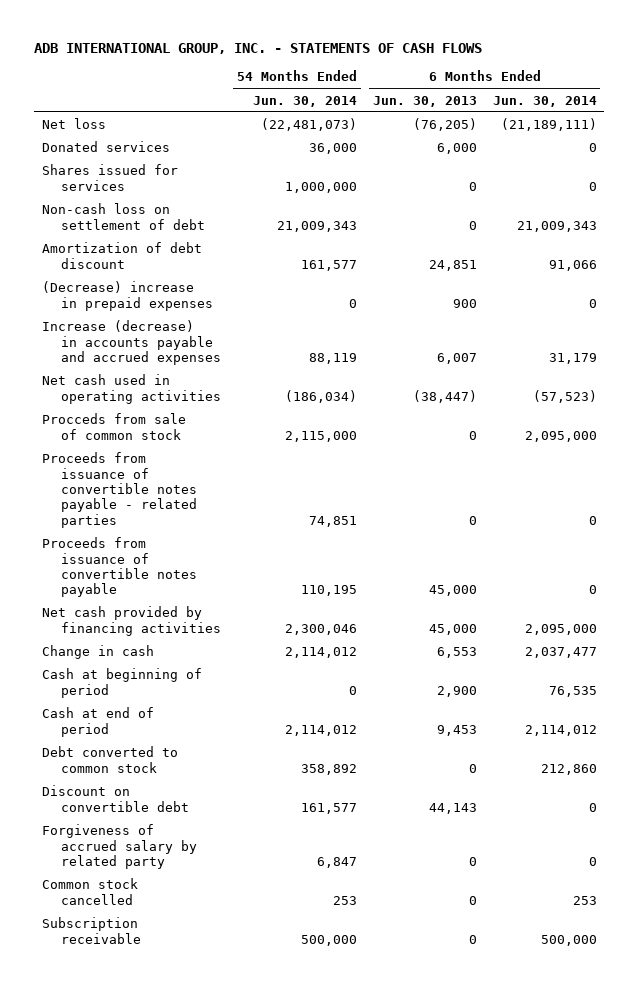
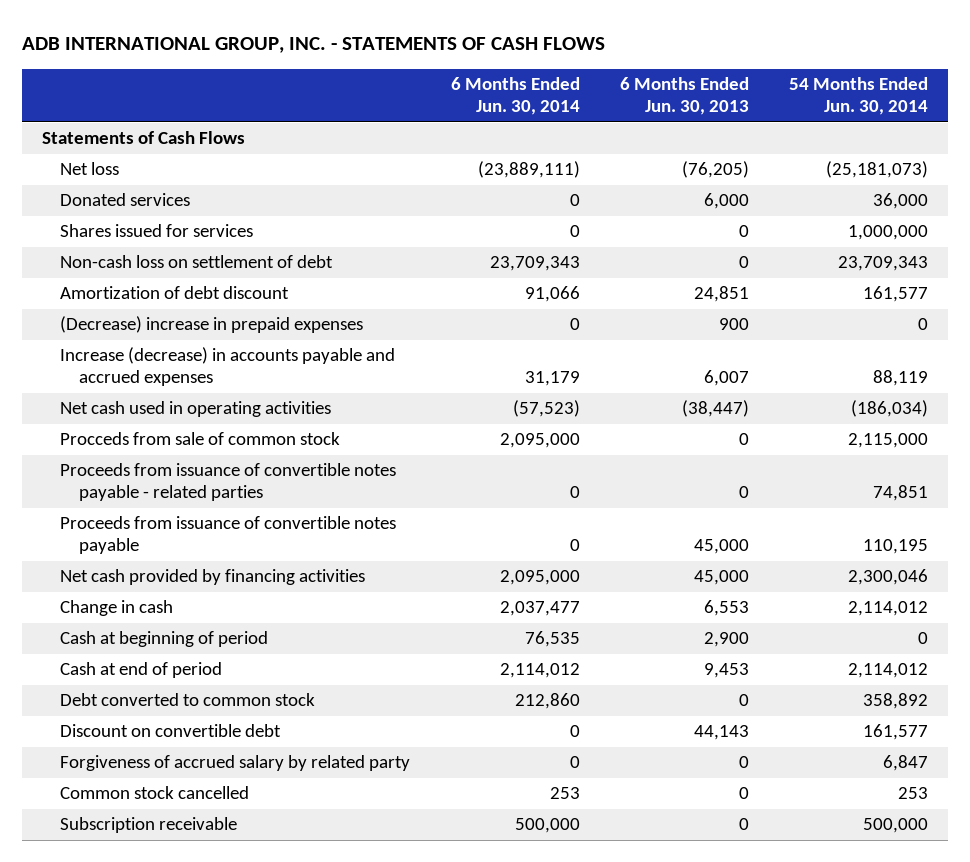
- | 54 Months Ended Jun. 30, 2014 | 6 Months Ended Jun. 30, 2013 | 6 Months Ended Jun. 30, 2014
+ | 6 Months Ended Jun. 30, 2014 | 6 Months Ended Jun. 30, 2013 | 54 Months Ended Jun. 30, 2014
- Net loss | (22,481,073) | (76,205) | (21,189,111)
+ Statements of Cash Flows
+ Net loss | (23,889,111) | (76,205) | (25,181,073)
- Non-cash loss on settlement of debt | 21,009,343 | 0 | 21,009,343
+ Non-cash loss on settlement of debt | 23,709,343 | 0 | 23,709,343

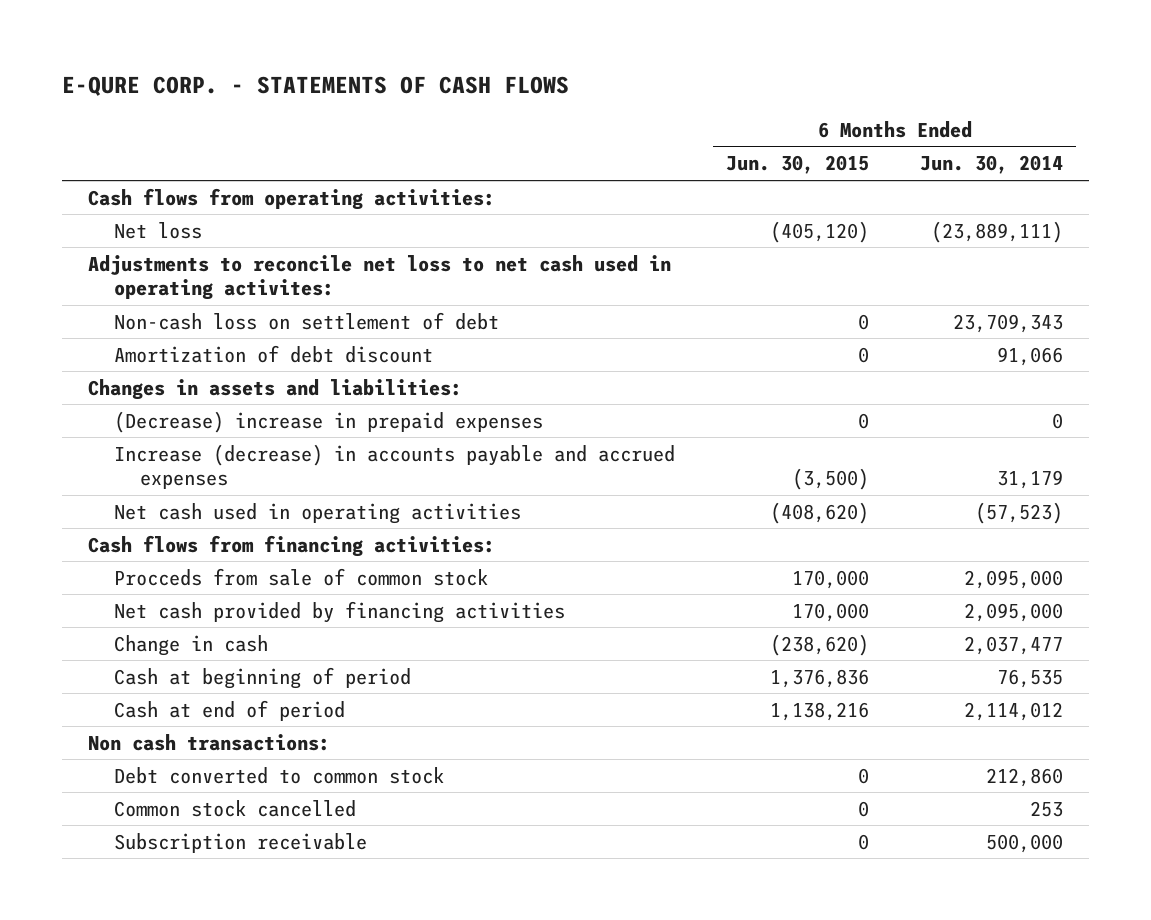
- ADB INTERNATIONAL GROUP, INC. - STATEMENTS OF CASH FLOWS
+ E-QURE CORP. - STATEMENTS OF CASH FLOWS
- | 6 Months Ended Jun. 30, 2014 | 6 Months Ended Jun. 30, 2013 | 54 Months Ended Jun. 30, 2014
+ | 6 Months Ended Jun. 30, 2015 | 6 Months Ended Jun. 30, 2014
- Statements of Cash Flows
+ Cash flows from operating activities:
- Donated services | 0 | 6,000 | 36,000
- Shares issued for services | 0 | 0 | 1,000,000
+ Adjustments to reconcile net loss to net cash used in operating activites:
+ Changes in assets and liabilities:
+ Cash flows from financing activities:
- Proceeds from issuance of convertible notes payable - related parties | 0 | 0 | 74,851
- Proceeds from issuance of convertible notes payable | 0 | 45,000 | 110,195
+ Non cash transactions:
- Discount on convertible debt | 0 | 44,143 | 161,577
- Forgiveness of accrued salary by related party | 0 | 0 | 6,847

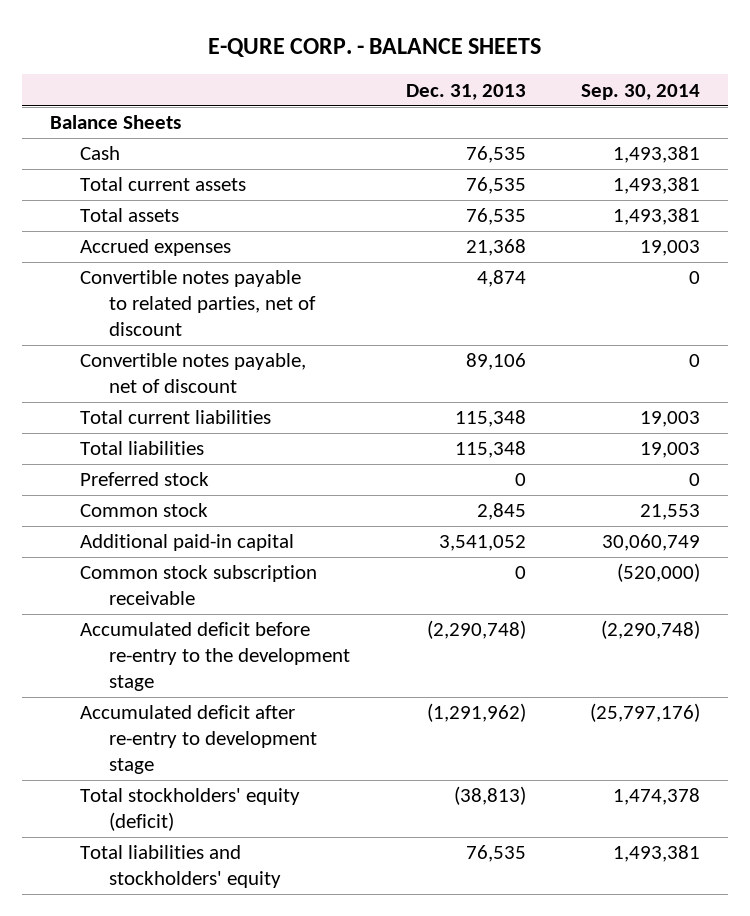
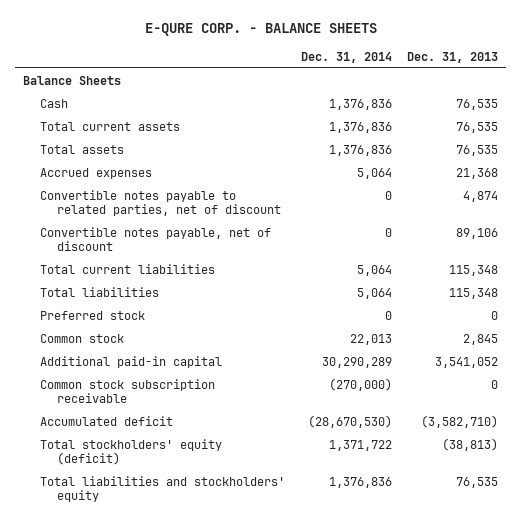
- | Dec. 31, 2013 | Sep. 30, 2014
+ | Dec. 31, 2014 | Dec. 31, 2013
- Accumulated deficit before re-entry to the development stage | (2,290,748) | (2,290,748)
- Accumulated deficit after re-entry to development stage | (1,291,962) | (25,797,176)
+ Accumulated deficit | (28,670,530) | (3,582,710)

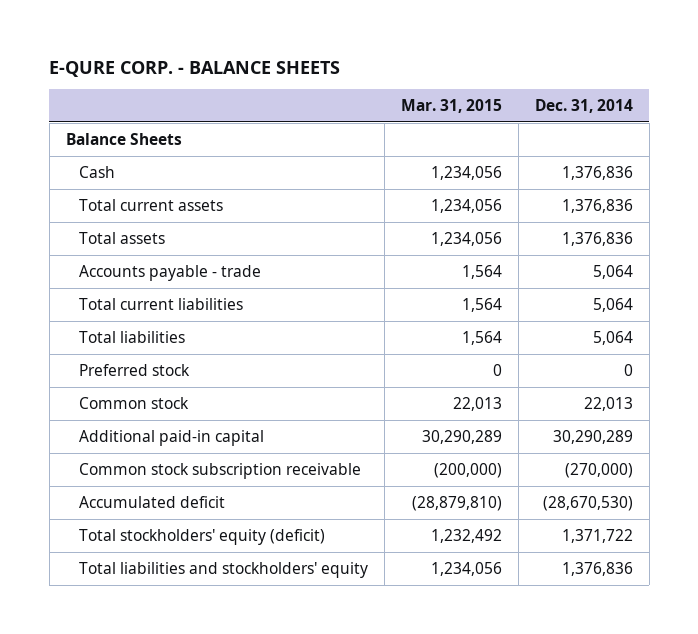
- | Dec. 31, 2014 | Dec. 31, 2013
+ | Mar. 31, 2015 | Dec. 31, 2014
- Accrued expenses | 5,064 | 21,368
- Convertible notes payable to related parties, net of discount | 0 | 4,874
- Convertible notes payable, net of discount | 0 | 89,106
+ Accounts payable - trade | 1,564 | 5,064

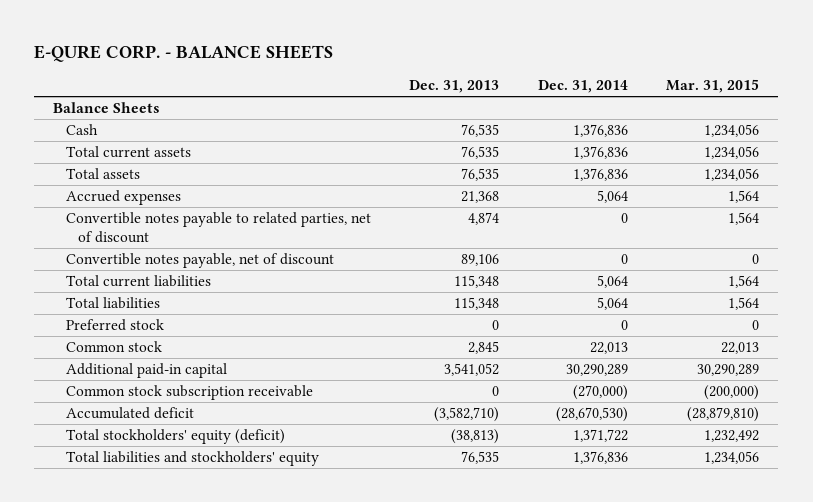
- | Mar. 31, 2015 | Dec. 31, 2014
+ | Dec. 31, 2013 | Dec. 31, 2014 | Mar. 31, 2015
- Accounts payable - trade | 1,564 | 5,064
+ Accrued expenses | 21,368 | 5,064 | 1,564
+ Convertible notes payable to related parties, net of discount | 4,874 | 0 | 1,564
+ Convertible notes payable, net of discount | 89,106 | 0 | 0

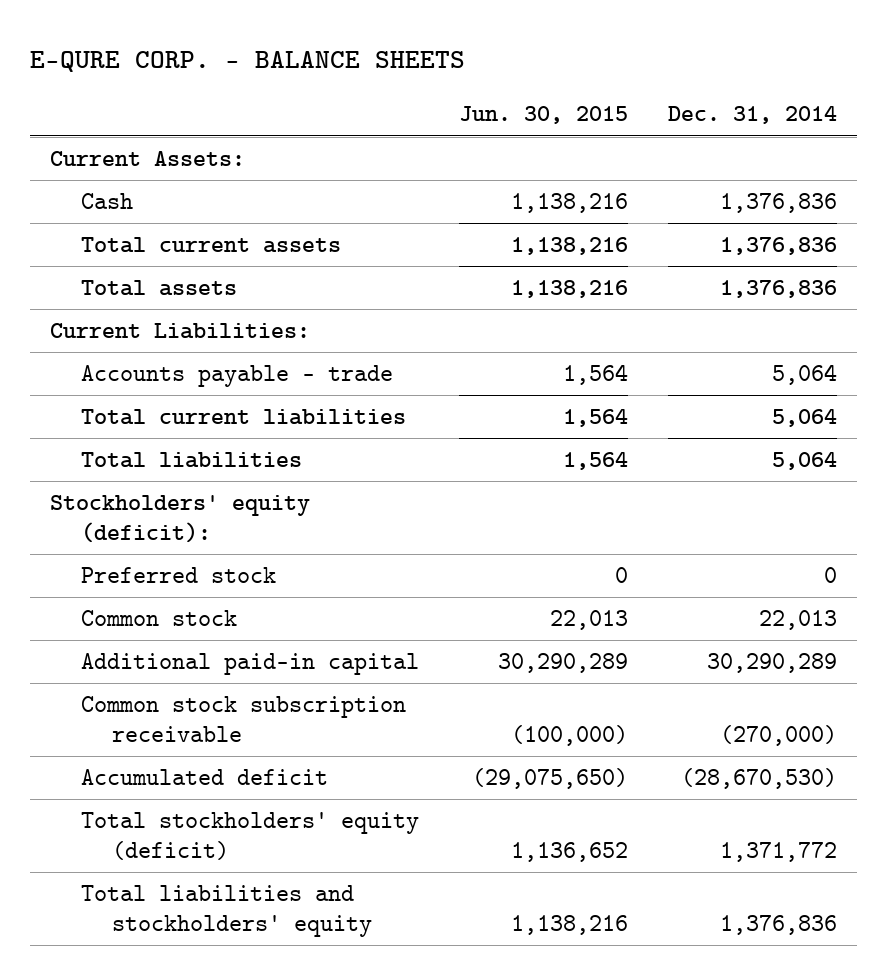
- | Dec. 31, 2013 | Dec. 31, 2014 | Mar. 31, 2015
+ | Jun. 30, 2015 | Dec. 31, 2014
- Balance Sheets
+ Current Assets:
- Accrued expenses | 21,368 | 5,064 | 1,564
- Convertible notes payable to related parties, net of discount | 4,874 | 0 | 1,564
- Convertible notes payable, net of discount | 89,106 | 0 | 0
+ Current Liabilities:
+ Accounts payable - trade | 1,564 | 5,064
+ Stockholders' equity (deficit):
- Total stockholders' equity (deficit) | (38,813) | 1,371,722 | 1,232,492
+ Total stockholders' equity (deficit) | 1,136,652 | 1,371,772

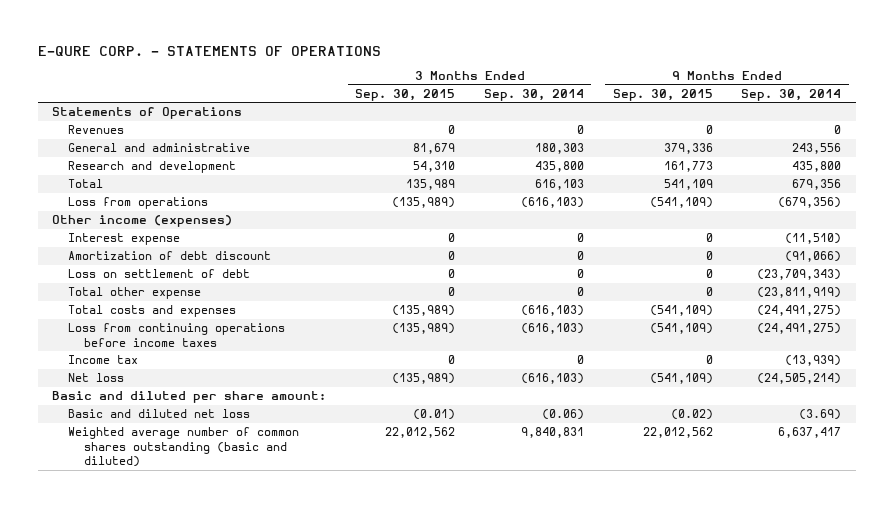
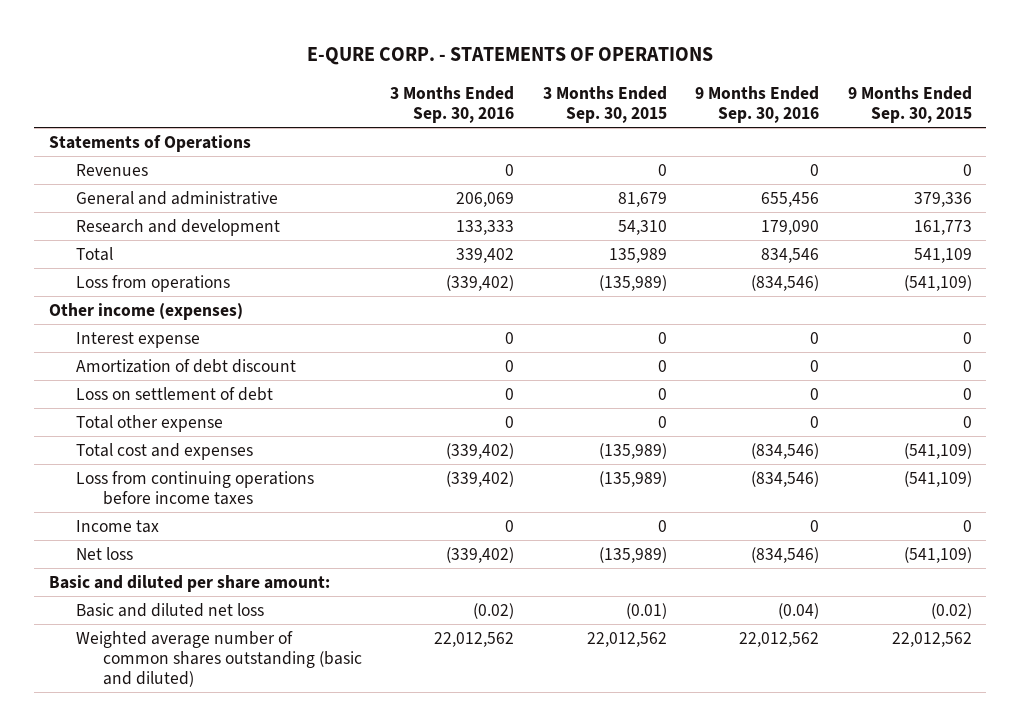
- | 3 Months Ended Sep. 30, 2015 | 3 Months Ended Sep. 30, 2014 | 9 Months Ended Sep. 30, 2015 | 9 Months Ended Sep. 30, 2014
+ | 3 Months Ended Sep. 30, 2016 | 3 Months Ended Sep. 30, 2015 | 9 Months Ended Sep. 30, 2016 | 9 Months Ended Sep. 30, 2015
- Total costs and expenses | (135,989) | (616,103) | (541,109) | (24,491,275)
+ Total cost and expenses | (339,402) | (135,989) | (834,546) | (541,109)

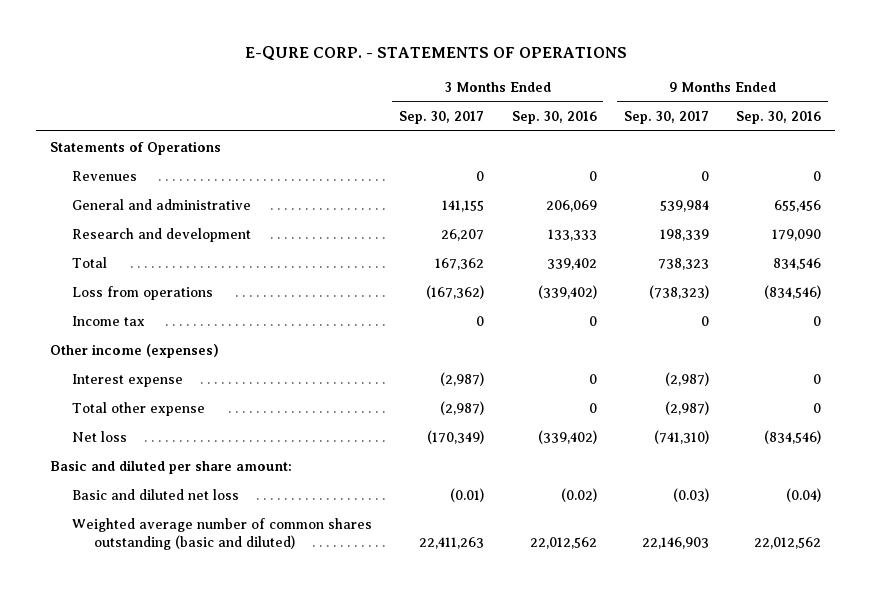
- | 3 Months Ended Sep. 30, 2016 | 3 Months Ended Sep. 30, 2015 | 9 Months Ended Sep. 30, 2016 | 9 Months Ended Sep. 30, 2015
+ | 3 Months Ended Sep. 30, 2017 | 3 Months Ended Sep. 30, 2016 | 9 Months Ended Sep. 30, 2017 | 9 Months Ended Sep. 30, 2016
moved up: Income tax | 0 | 0 | 0 | 0
- Amortization of debt discount | 0 | 0 | 0 | 0
- Loss on settlement of debt | 0 | 0 | 0 | 0
- Total cost and expenses | (339,402) | (135,989) | (834,546) | (541,109)
- Loss from continuing operations before income taxes | (339,402) | (135,989) | (834,546) | (541,109)

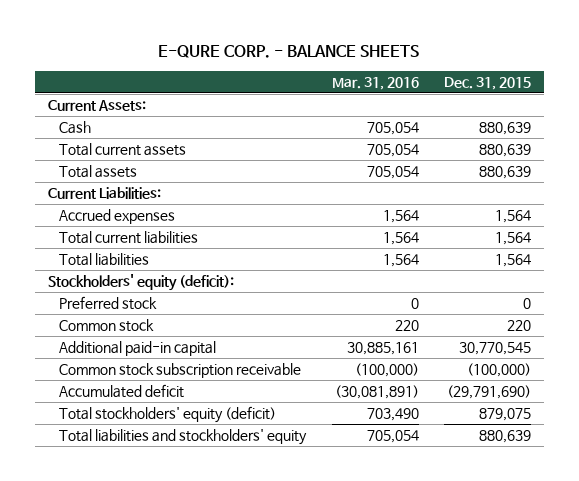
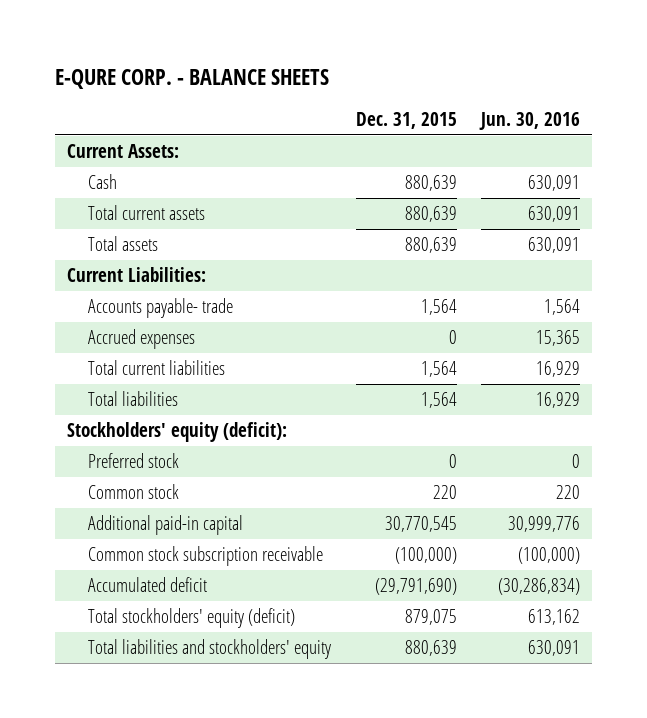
- | Mar. 31, 2016 | Dec. 31, 2015
+ | Dec. 31, 2015 | Jun. 30, 2016
- Accrued expenses | 1,564 | 1,564
+ Accounts payable- trade | 1,564 | 1,564
+ Accrued expenses | 0 | 15,365

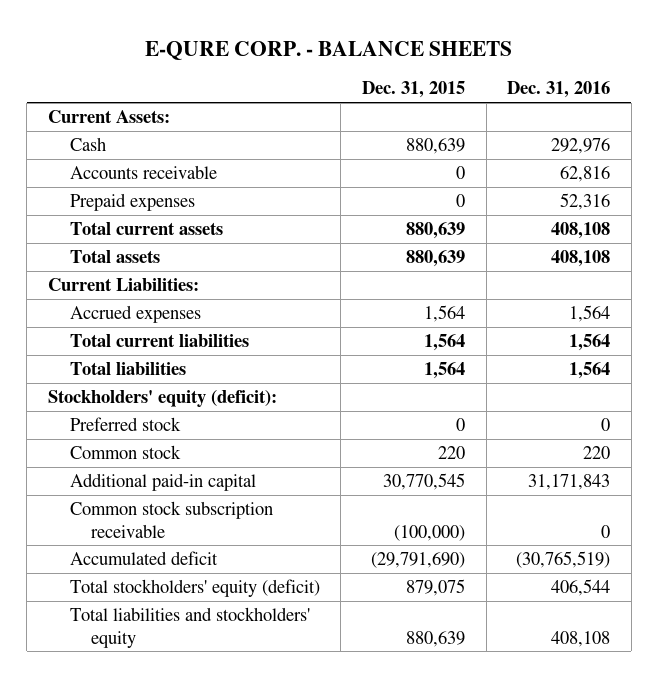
- | Dec. 31, 2015 | Jun. 30, 2016
+ | Dec. 31, 2015 | Dec. 31, 2016
+ Accounts receivable | 0 | 62,816
+ Prepaid expenses | 0 | 52,316
- Accounts payable- trade | 1,564 | 1,564
- Accrued expenses | 0 | 15,365
+ Accrued expenses | 1,564 | 1,564

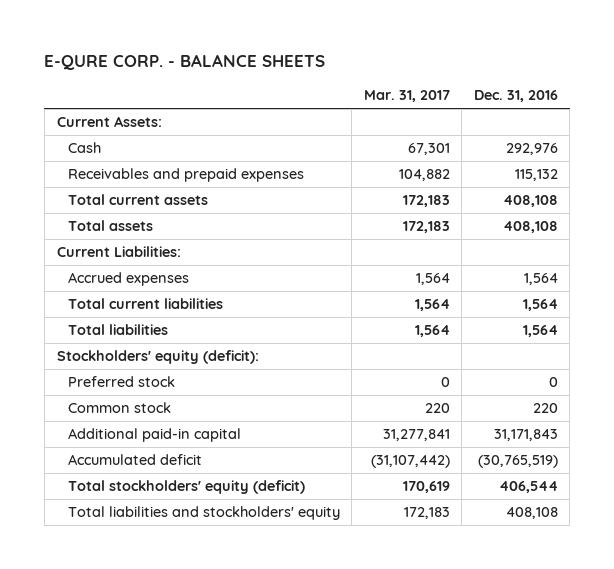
- | Dec. 31, 2015 | Dec. 31, 2016
+ | Mar. 31, 2017 | Dec. 31, 2016
- Accounts receivable | 0 | 62,816
- Prepaid expenses | 0 | 52,316
+ Receivables and prepaid expenses | 104,882 | 115,132
- Common stock subscription receivable | (100,000) | 0

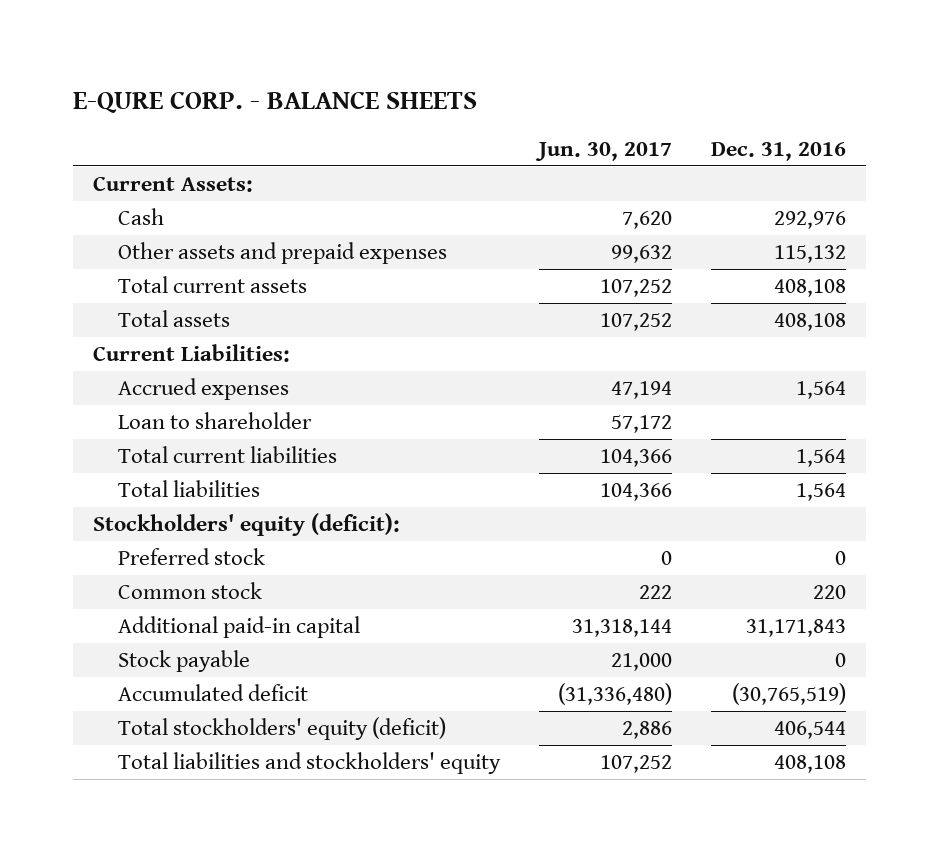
- | Mar. 31, 2017 | Dec. 31, 2016
+ | Jun. 30, 2017 | Dec. 31, 2016
- Receivables and prepaid expenses | 104,882 | 115,132
+ Other assets and prepaid expenses | 99,632 | 115,132
+ Loan to shareholder | 57,172 |
+ Stock payable | 21,000 | 0

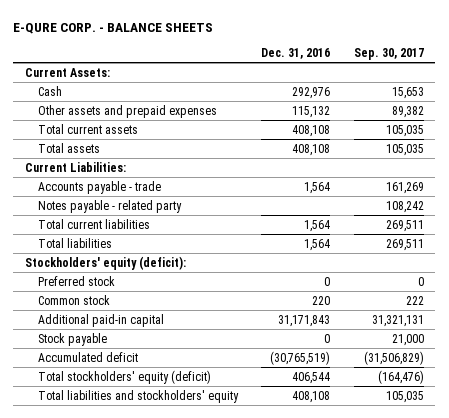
- | Jun. 30, 2017 | Dec. 31, 2016
+ | Dec. 31, 2016 | Sep. 30, 2017
- Accrued expenses | 47,194 | 1,564
- Loan to shareholder | 57,172 |
+ Accounts payable - trade | 1,564 | 161,269
+ Notes payable - related party | | 108,242

